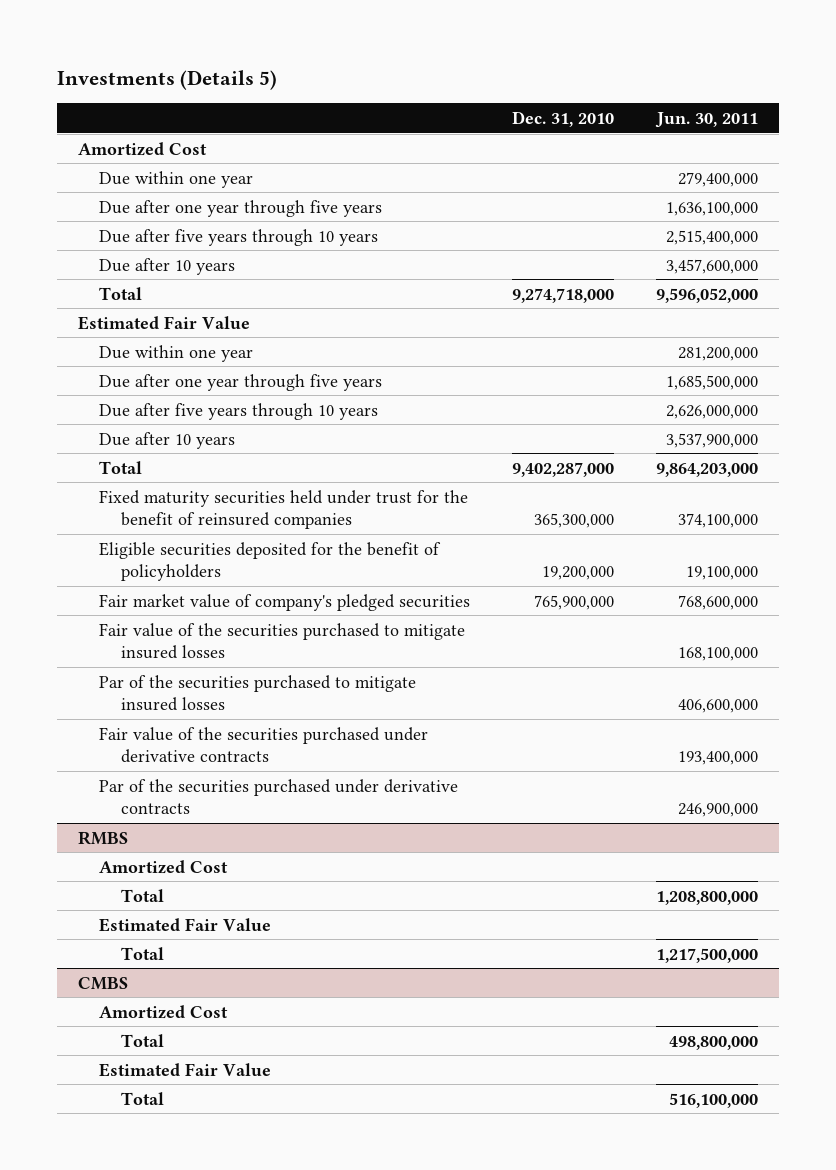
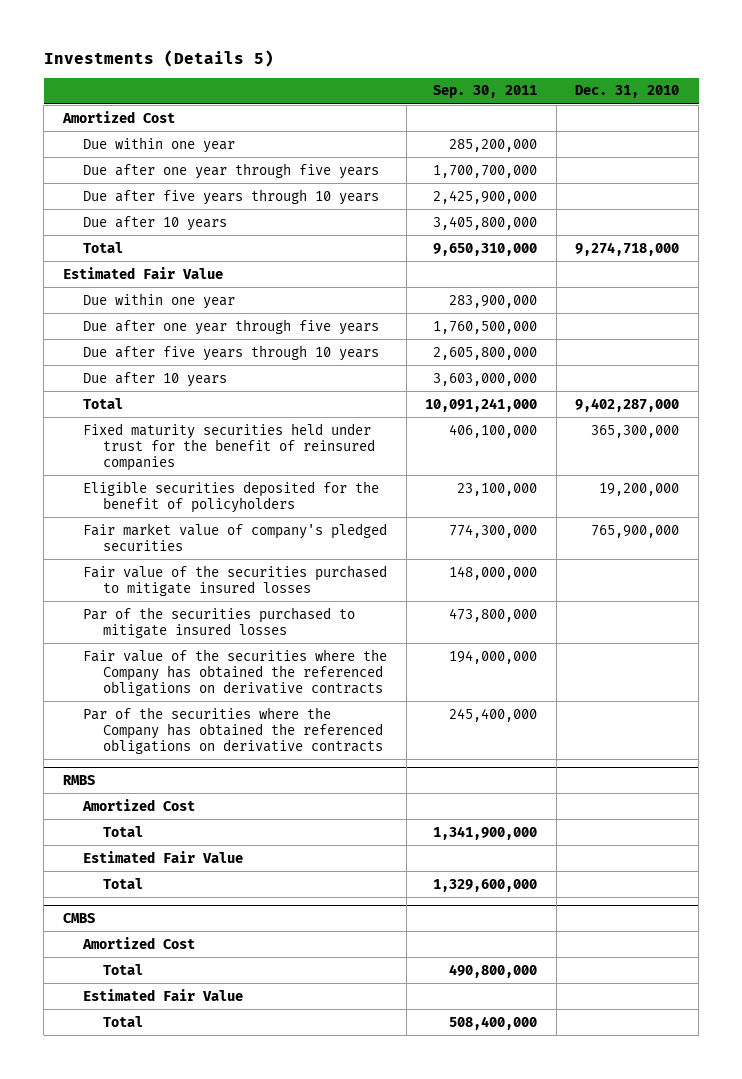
- | Dec. 31, 2010 | Jun. 30, 2011
+ | Sep. 30, 2011 | Dec. 31, 2010
- Fair value of the securities purchased under derivative contracts | | 193,400,000
- Par of the securities purchased under derivative contracts | | 246,900,000
+ Fair value of the securities where the Company has obtained the referenced obligations on derivative contracts | 194,000,000 |
+ Par of the securities where the Company has obtained the referenced obligations on derivative contracts | 245,400,000 |

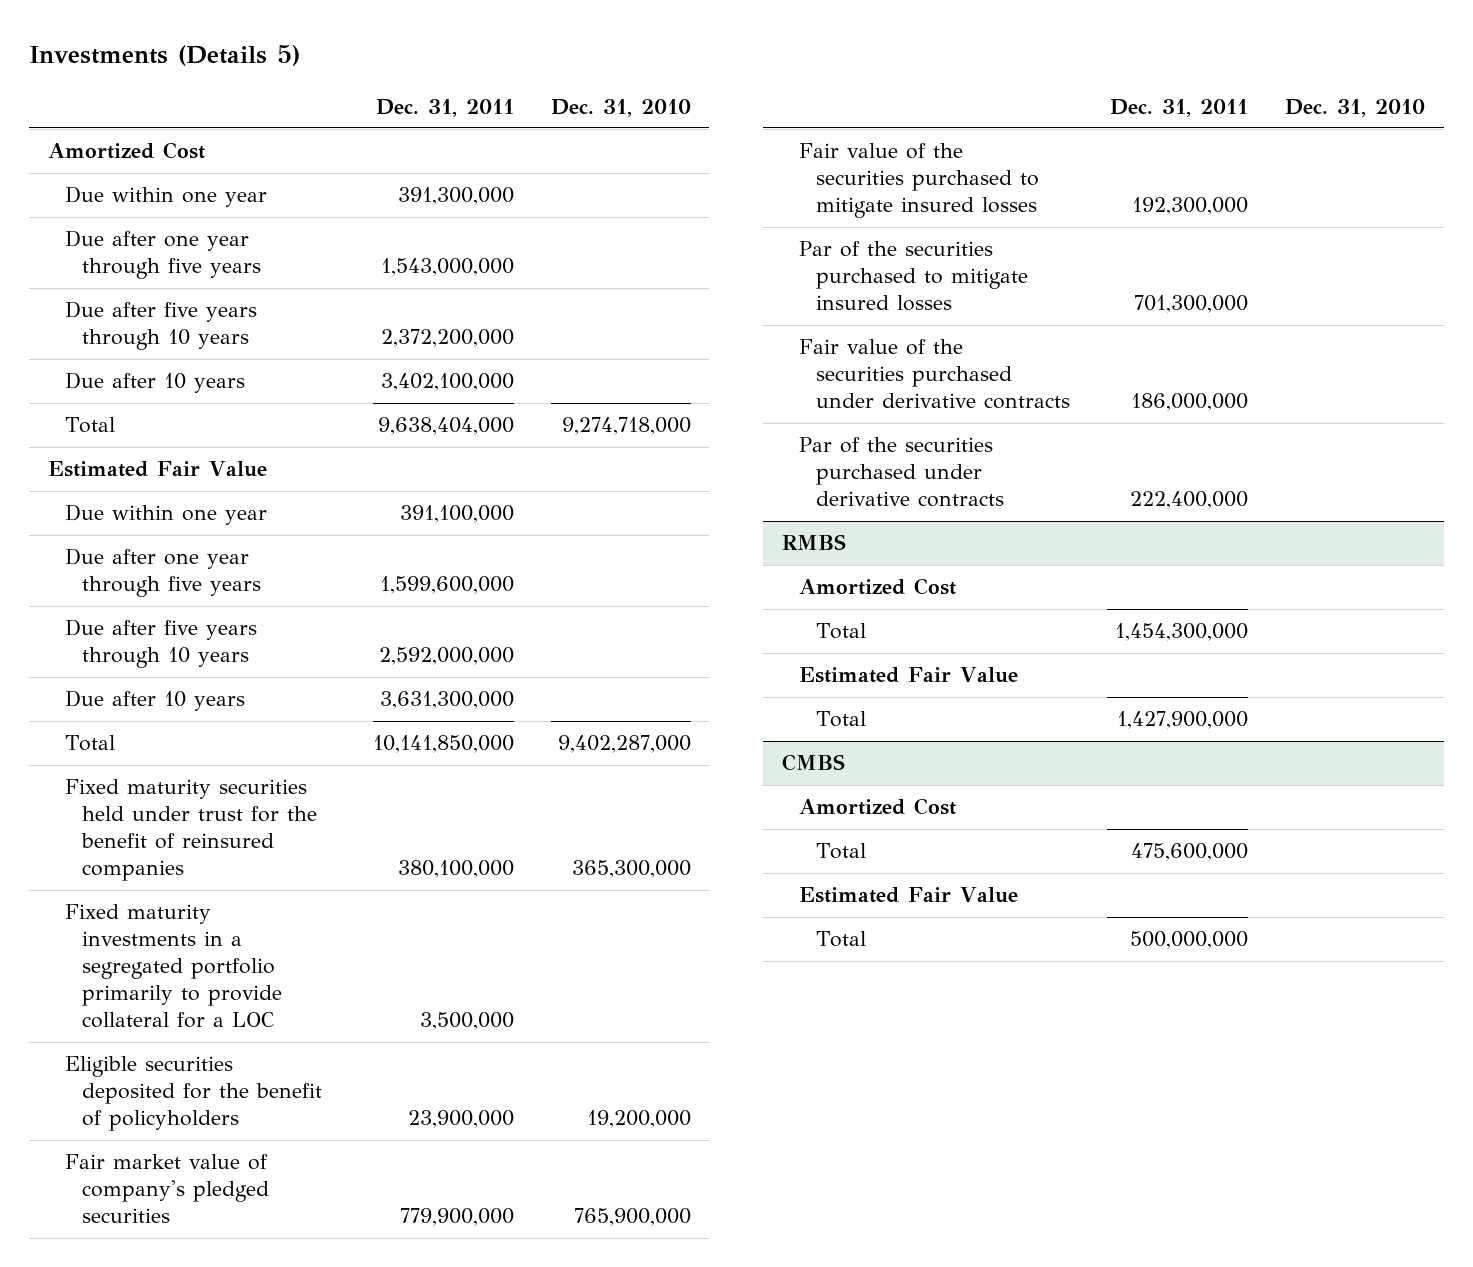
- | Sep. 30, 2011 | Dec. 31, 2010
+ | Dec. 31, 2011 | Dec. 31, 2010
+ Fixed maturity investments in a segregated portfolio primarily to provide collateral for a LOC | 3,500,000 |
- Fair value of the securities where the Company has obtained the referenced obligations on derivative contracts | 194,000,000 |
- Par of the securities where the Company has obtained the referenced obligations on derivative contracts | 245,400,000 |
+ Fair value of the securities purchased under derivative contracts | 186,000,000 |
+ Par of the securities purchased under derivative contracts | 222,400,000 |

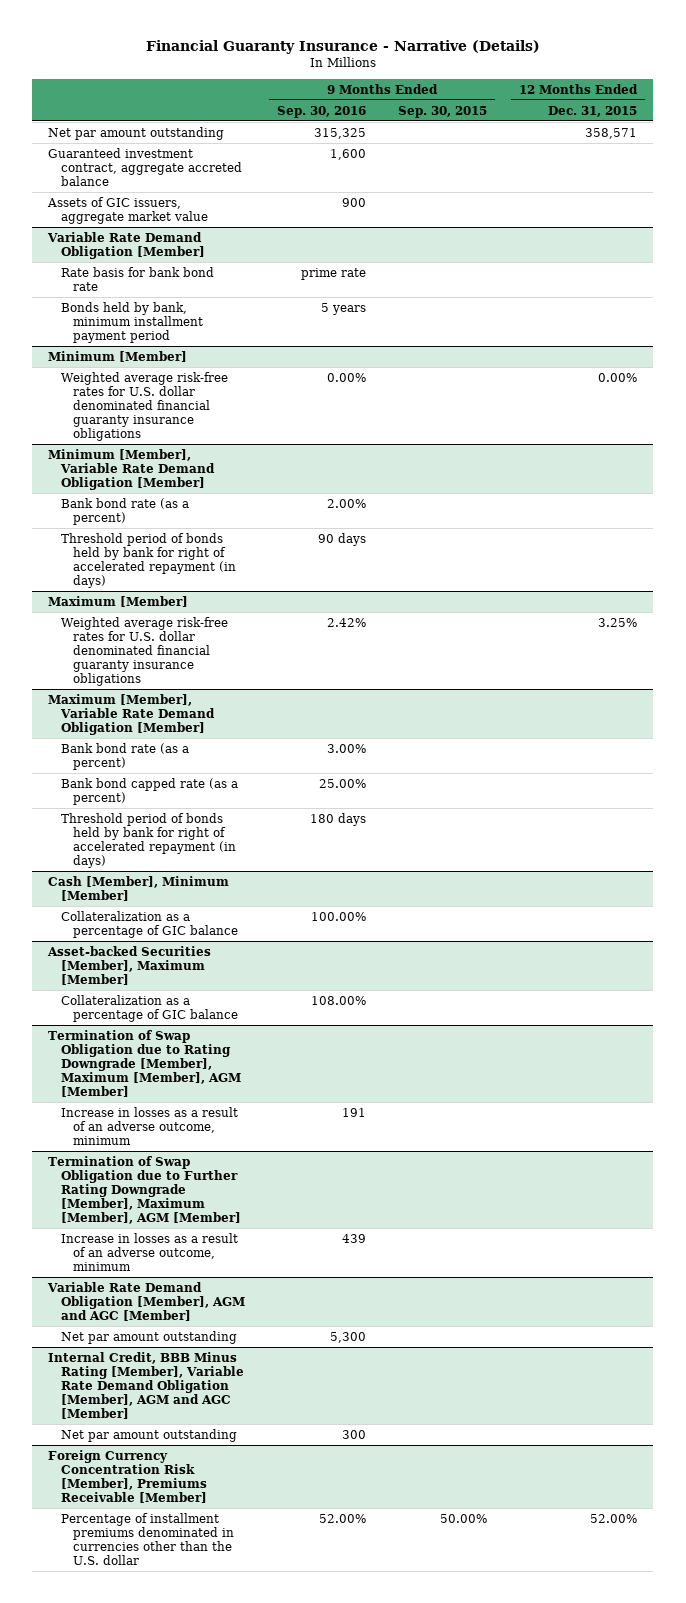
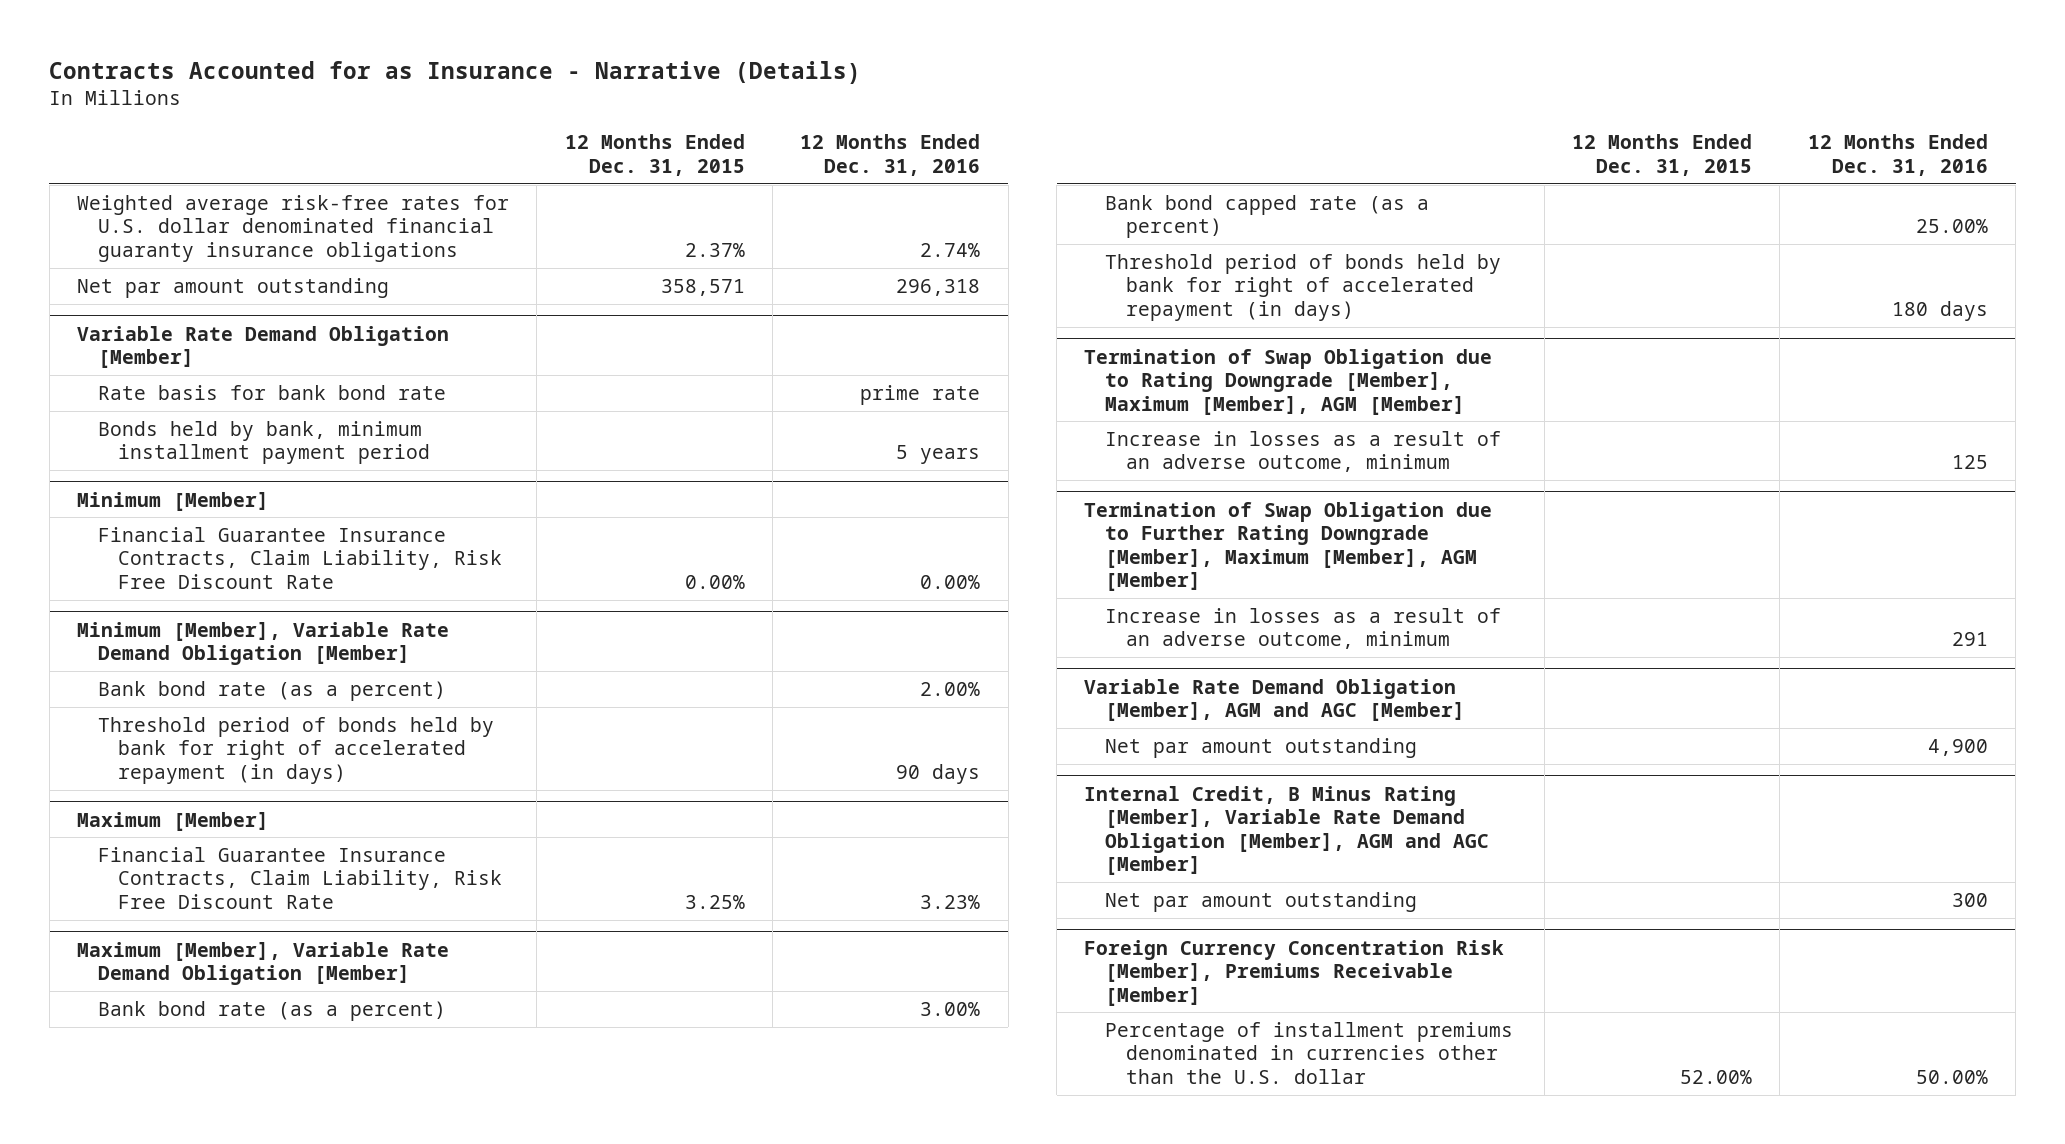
- Financial Guaranty Insurance - Narrative (Details)
+ Contracts Accounted for as Insurance - Narrative (Details)
- | 9 Months Ended Sep. 30, 2016 | 9 Months Ended Sep. 30, 2015 | 12 Months Ended Dec. 31, 2015
+ | 12 Months Ended Dec. 31, 2015 | 12 Months Ended Dec. 31, 2016
+ Weighted average risk-free rates for U.S. dollar denominated financial guaranty insurance obligations | 2.37% | 2.74%
- Guaranteed investment contract, aggregate accreted balance | 1,600 | |
- Assets of GIC issuers, aggregate market value | 900 | |
@ Minimum [Member]
- Weighted average risk-free rates for U.S. dollar denominated financial guaranty insurance obligations | 0.00% | | 0.00%
+ Financial Guarantee Insurance Contracts, Claim Liability, Risk Free Discount Rate | 0.00% | 0.00%
@ Maximum [Member]
- Weighted average risk-free rates for U.S. dollar denominated financial guaranty insurance obligations | 2.42% | | 3.25%
+ Financial Guarantee Insurance Contracts, Claim Liability, Risk Free Discount Rate | 3.25% | 3.23%
- Cash [Member], Minimum [Member]
- Collateralization as a percentage of GIC balance | 100.00% | |
- Asset-backed Securities [Member], Maximum [Member]
- Collateralization as a percentage of GIC balance | 108.00% | |
- Internal Credit, BBB Minus Rating [Member], Variable Rate Demand Obligation [Member], AGM and AGC [Member]
+ Internal Credit, B Minus Rating [Member], Variable Rate Demand Obligation [Member], AGM and AGC [Member]

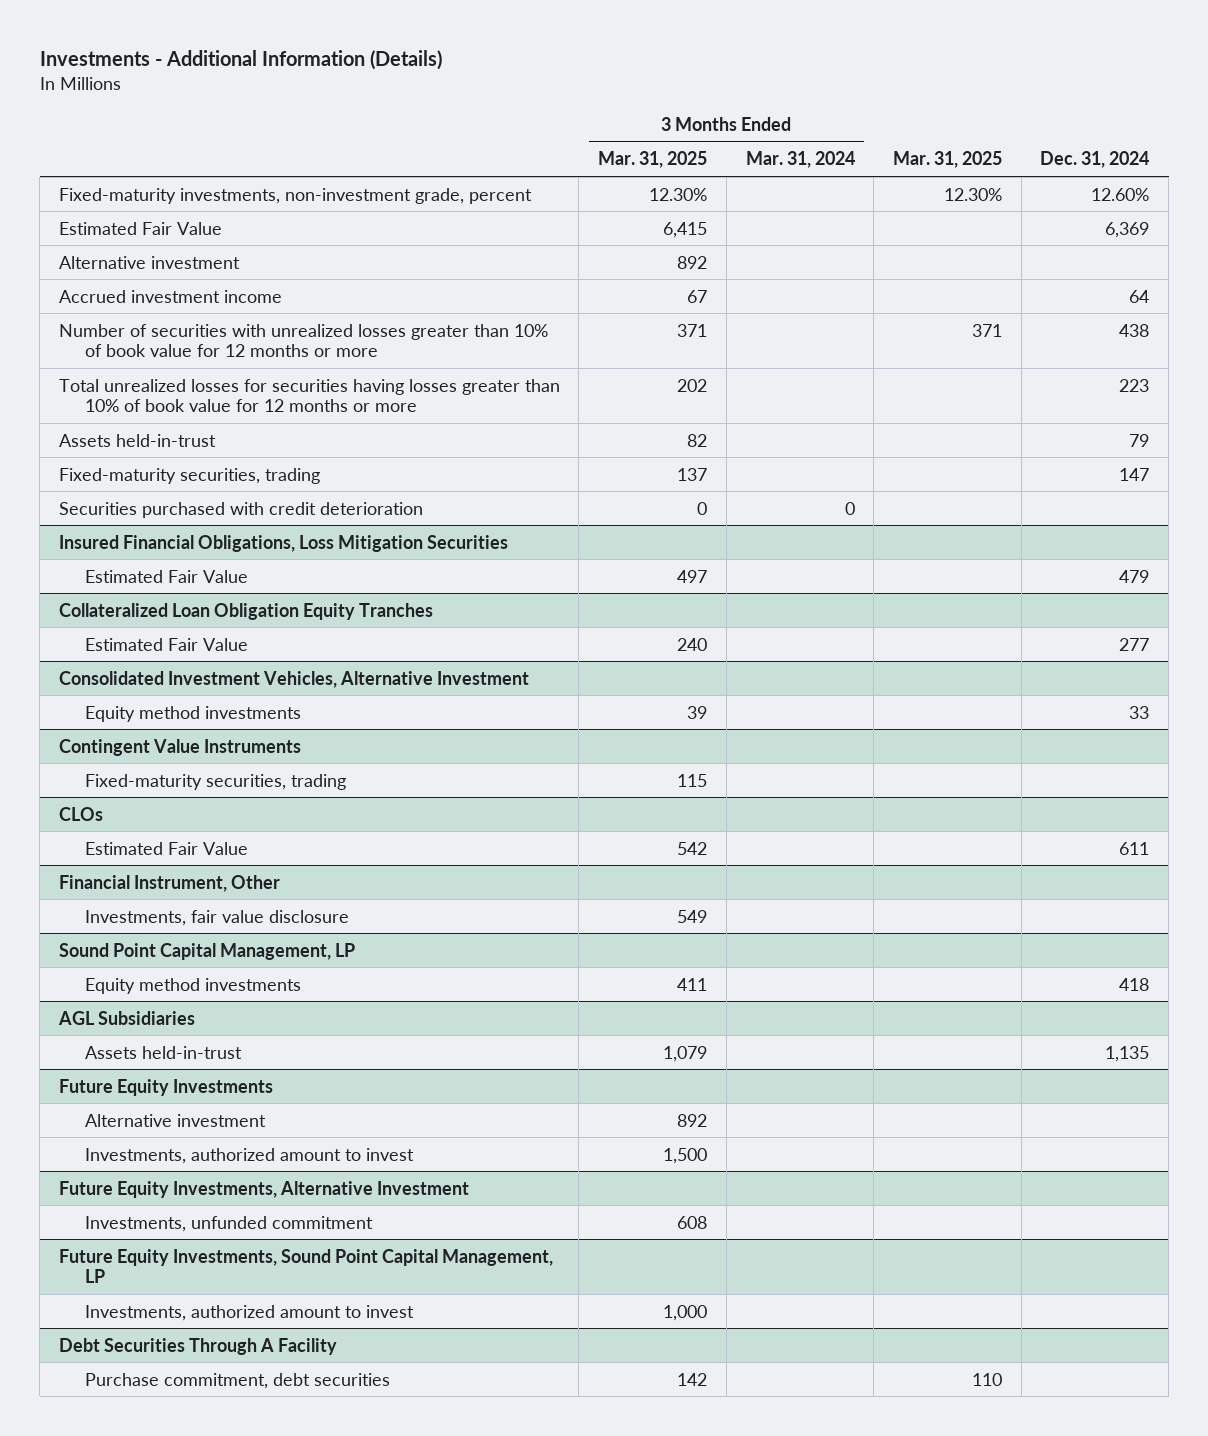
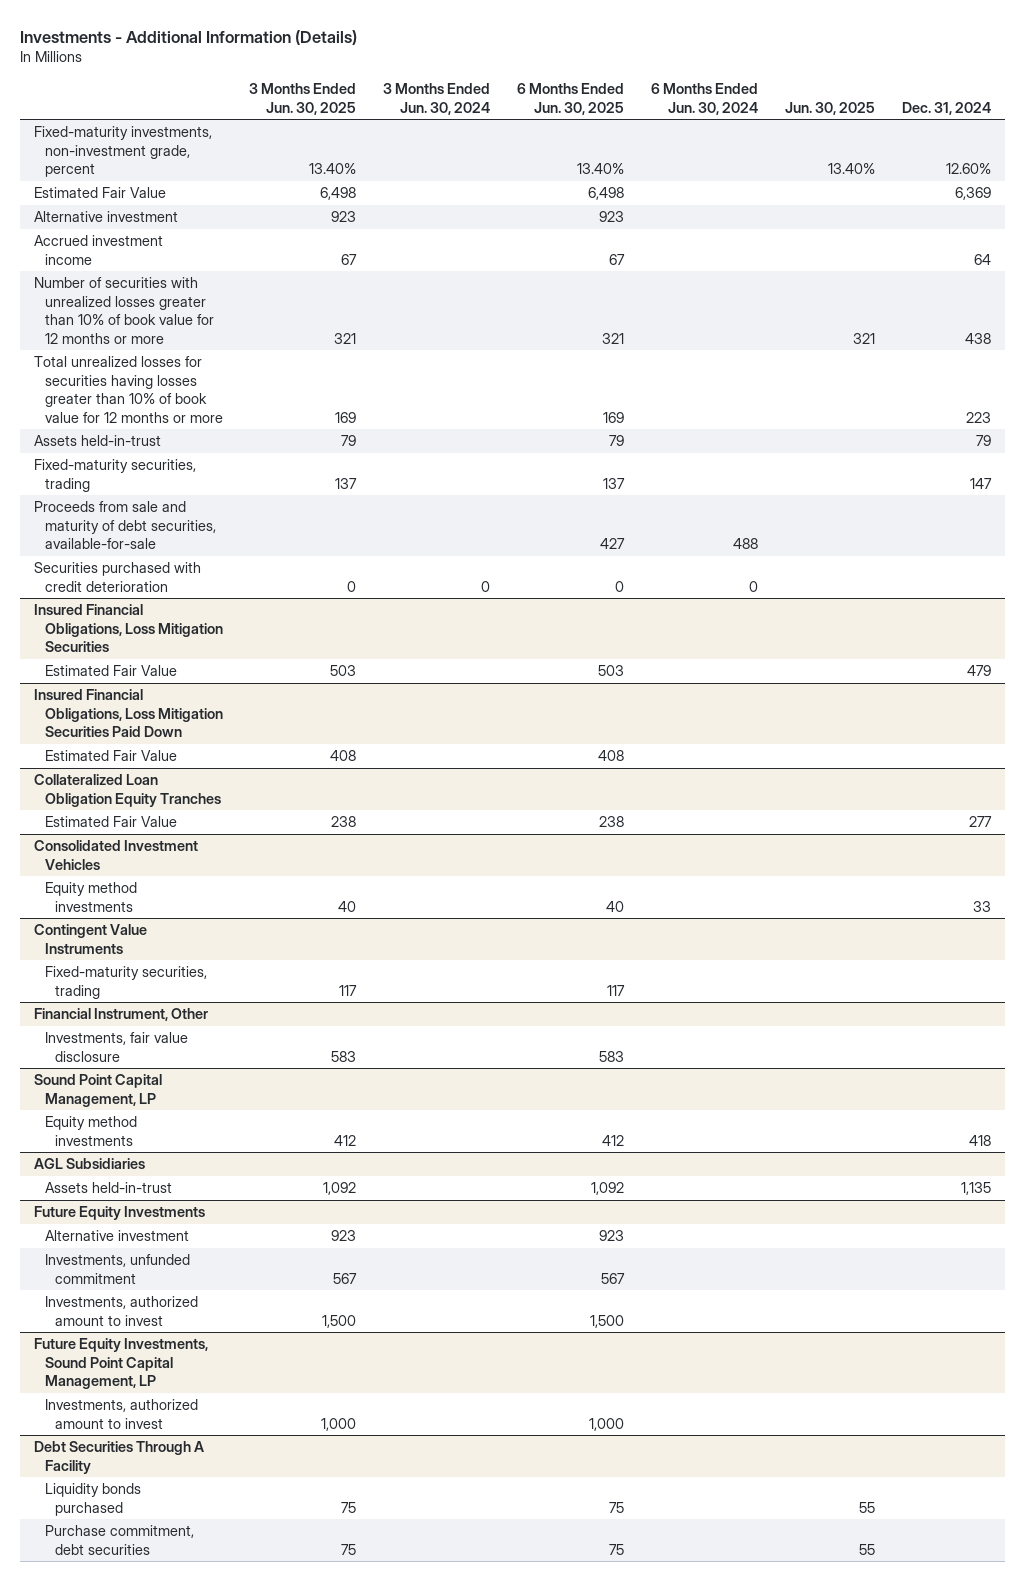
- | 3 Months Ended Mar. 31, 2025 | 3 Months Ended Mar. 31, 2024 | Mar. 31, 2025 | Dec. 31, 2024
+ | 3 Months Ended Jun. 30, 2025 | 3 Months Ended Jun. 30, 2024 | 6 Months Ended Jun. 30, 2025 | 6 Months Ended Jun. 30, 2024 | Jun. 30, 2025 | Dec. 31, 2024
+ Proceeds from sale and maturity of debt securities, available-for-sale | | | 427 | 488 | |
+ Insured Financial Obligations, Loss Mitigation Securities Paid Down
+ Estimated Fair Value | 408 | | 408 | | |
- Consolidated Investment Vehicles, Alternative Investment
+ Consolidated Investment Vehicles
- CLOs
- Estimated Fair Value | 542 | | | 611
@ Future Equity Investments
+ Investments, unfunded commitment | 567 | | 567 | | |
- Future Equity Investments, Alternative Investment
- Investments, unfunded commitment | 608 | | |
@ Debt Securities Through A Facility
+ Liquidity bonds purchased | 75 | | 75 | | 55 |

